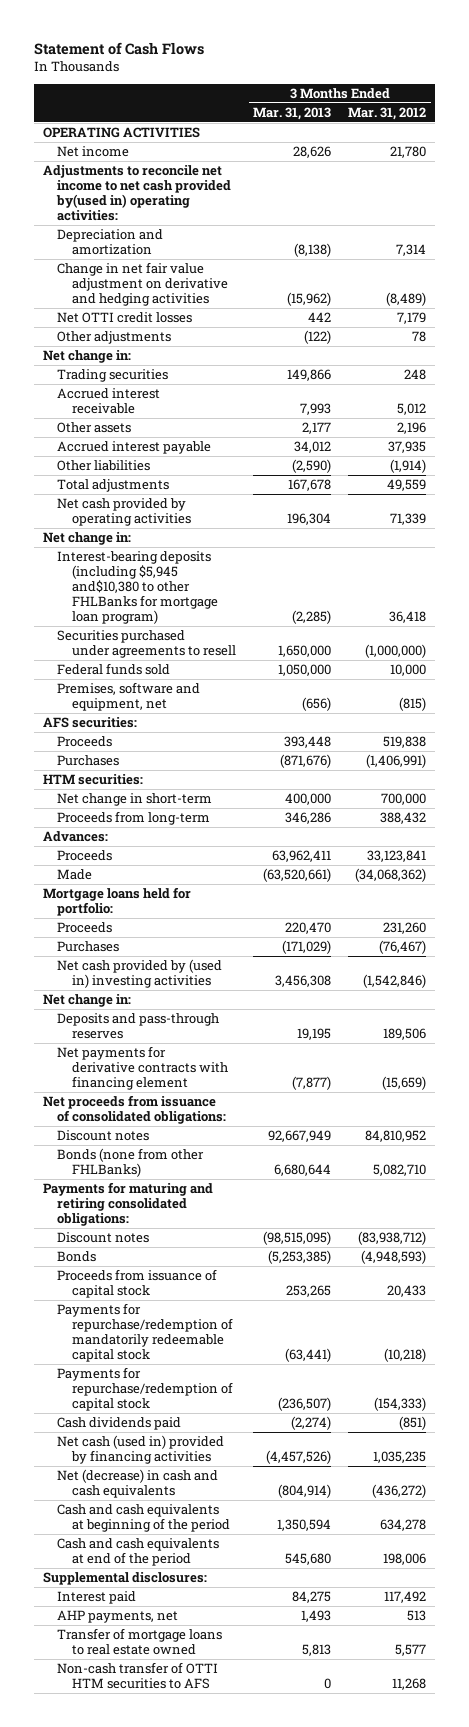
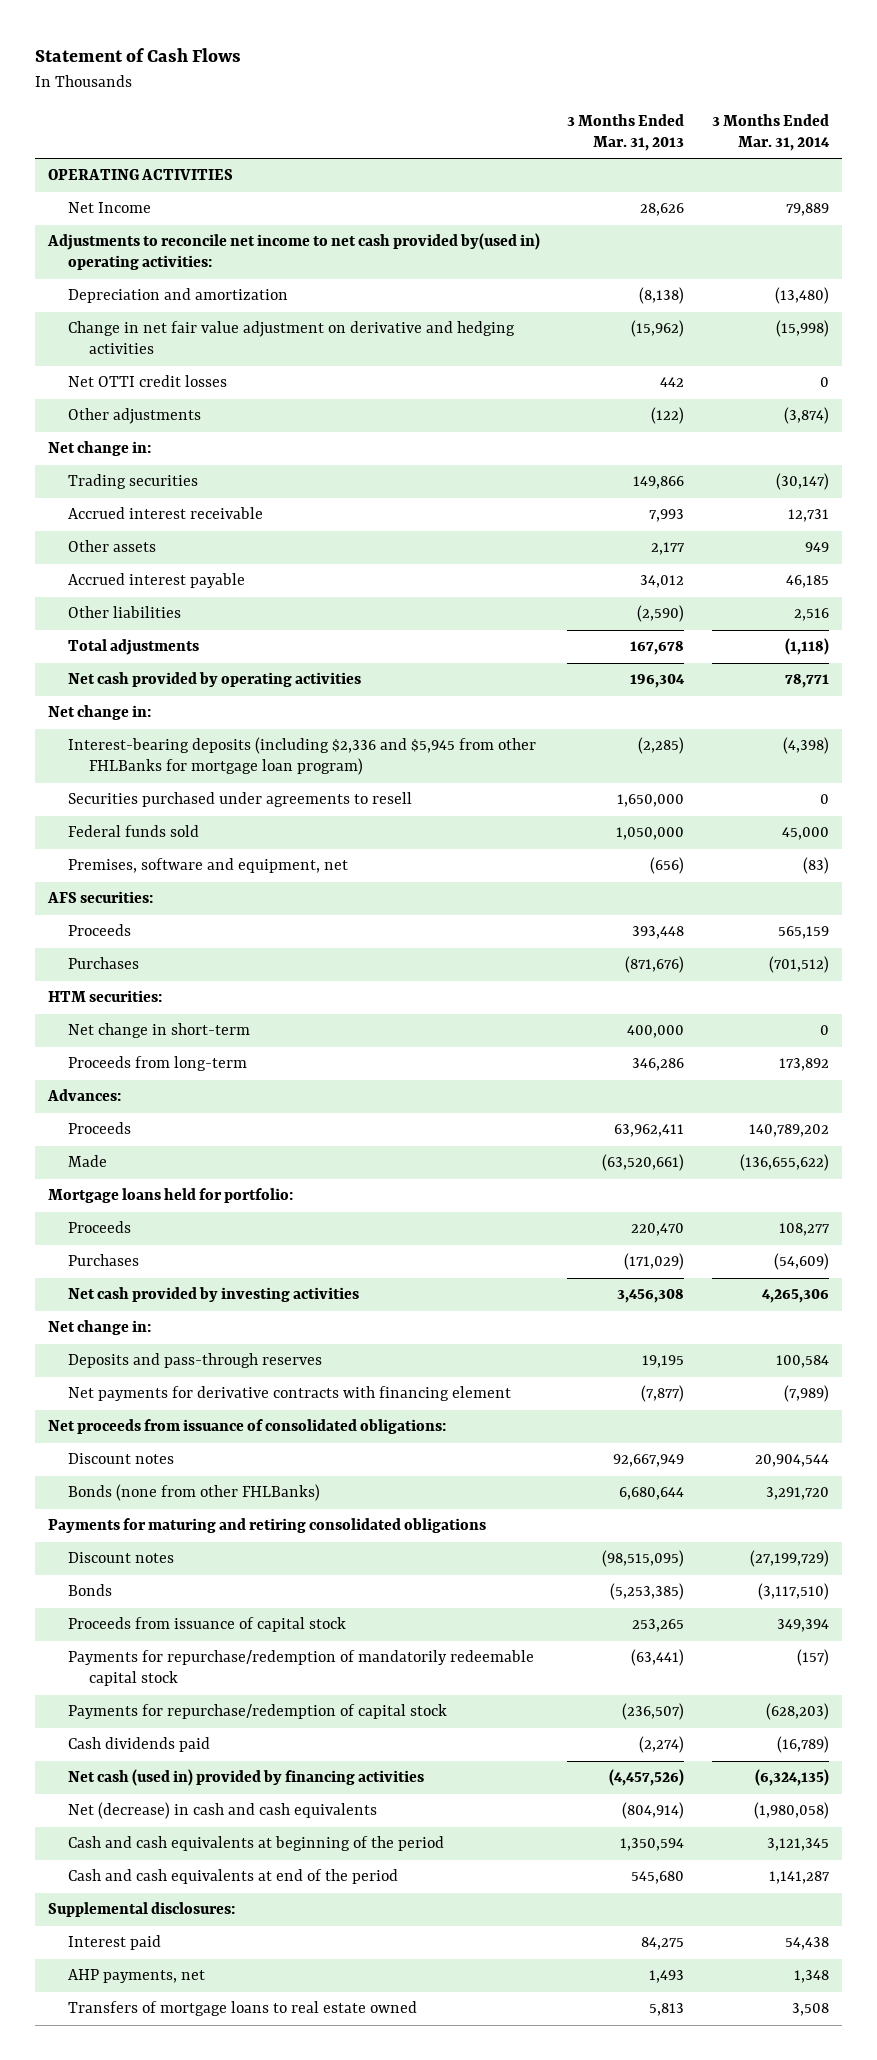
- | 3 Months Ended Mar. 31, 2013 | 3 Months Ended Mar. 31, 2012
+ | 3 Months Ended Mar. 31, 2013 | 3 Months Ended Mar. 31, 2014
- Net income | 28,626 | 21,780
+ Net Income | 28,626 | 79,889
- Interest-bearing deposits (including $5,945 and$10,380 to other FHLBanks for mortgage loan program) | (2,285) | 36,418
+ Interest-bearing deposits (including $2,336 and $5,945 from other FHLBanks for mortgage loan program) | (2,285) | (4,398)
- Net cash provided by (used in) investing activities | 3,456,308 | (1,542,846)
+ Net cash provided by investing activities | 3,456,308 | 4,265,306
- Payments for maturing and retiring consolidated obligations:
+ Payments for maturing and retiring consolidated obligations
- Transfer of mortgage loans to real estate owned | 5,813 | 5,577
- Non-cash transfer of OTTI HTM securities to AFS | 0 | 11,268
+ Transfers of mortgage loans to real estate owned | 5,813 | 3,508

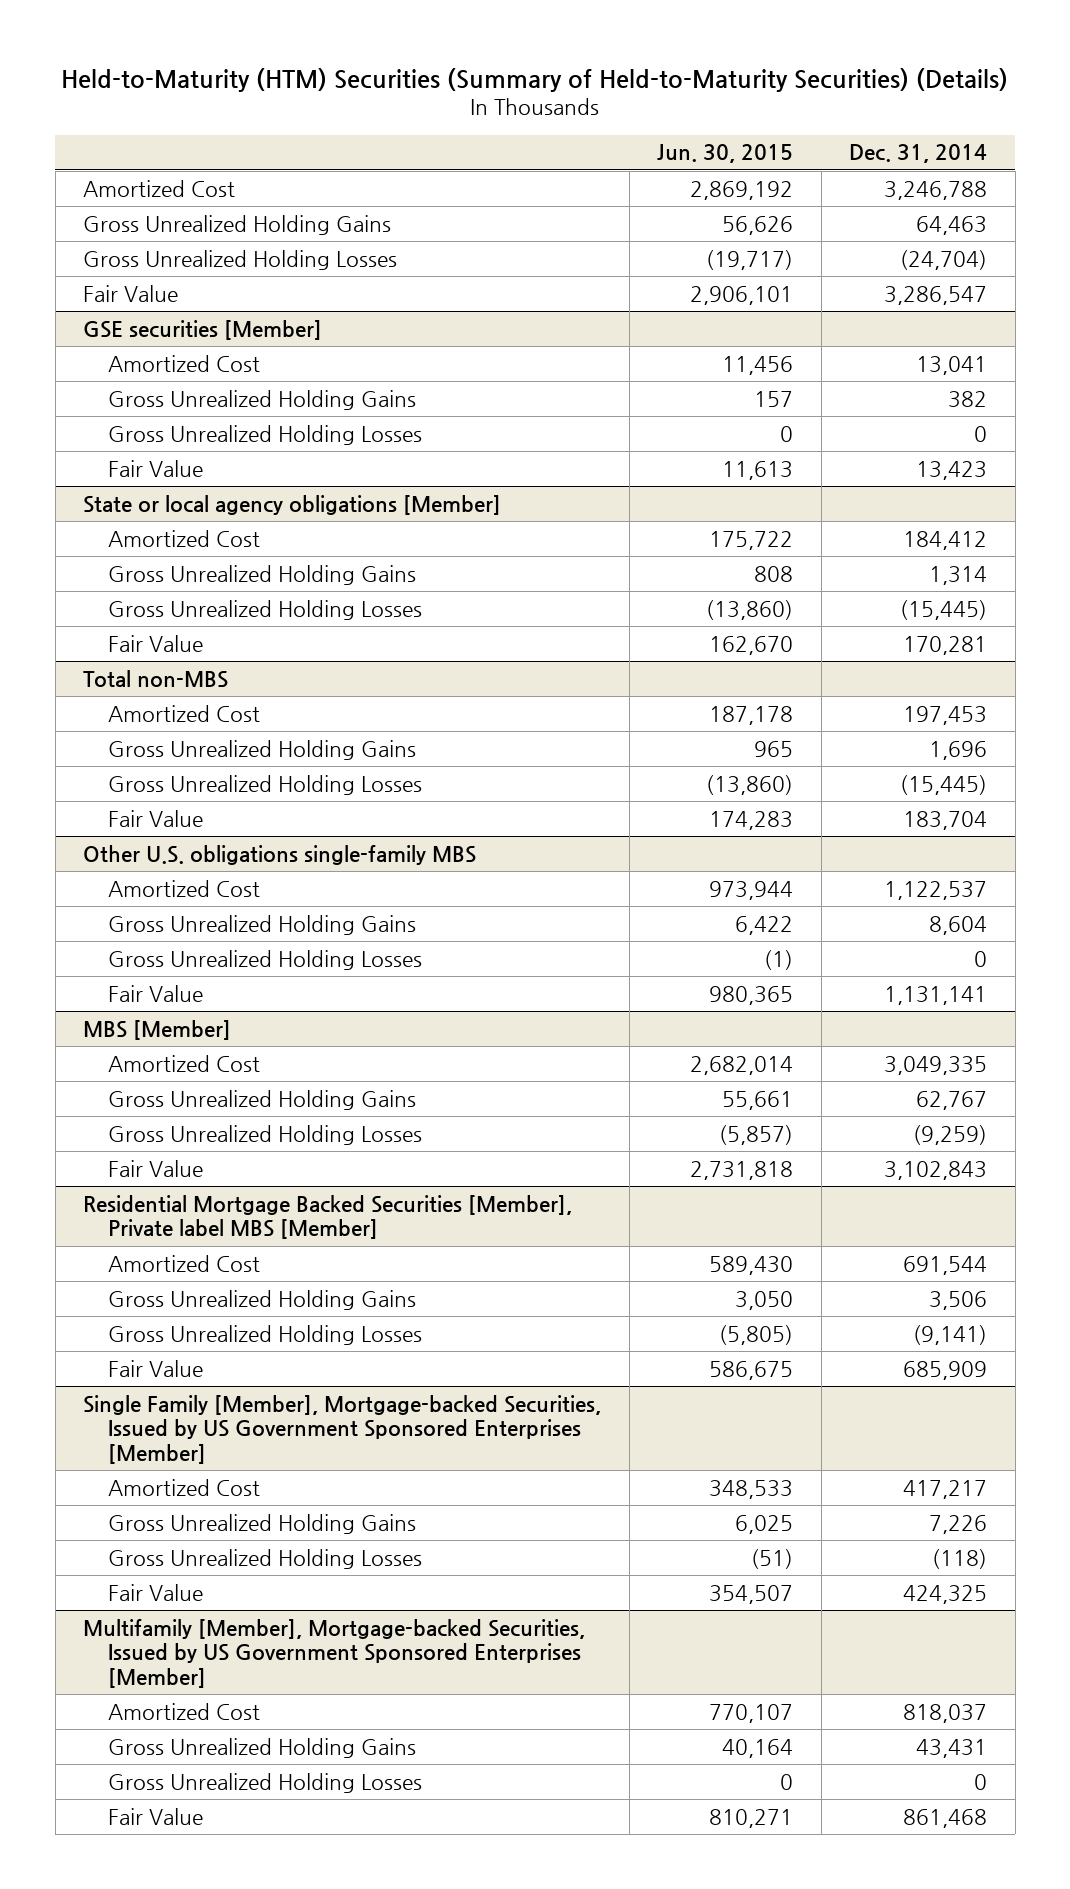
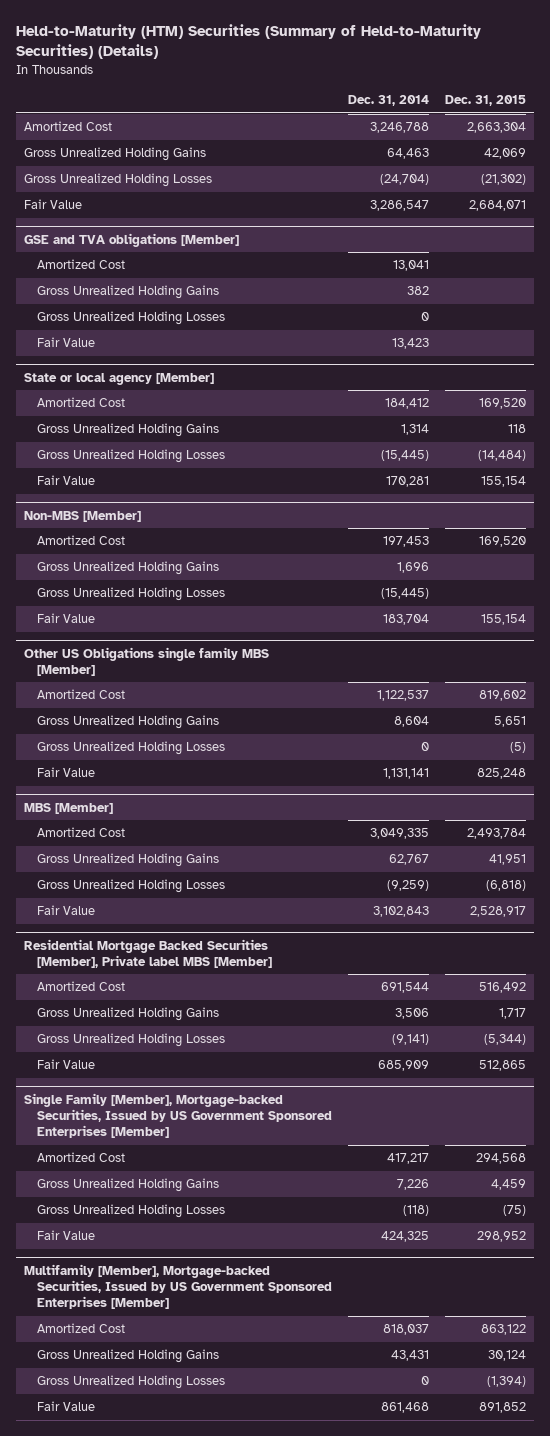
- | Jun. 30, 2015 | Dec. 31, 2014
+ | Dec. 31, 2014 | Dec. 31, 2015
- GSE securities [Member]
+ GSE and TVA obligations [Member]
- State or local agency obligations [Member]
+ State or local agency [Member]
- Total non-MBS
+ Non-MBS [Member]
- Other U.S. obligations single-family MBS
+ Other US Obligations single family MBS [Member]

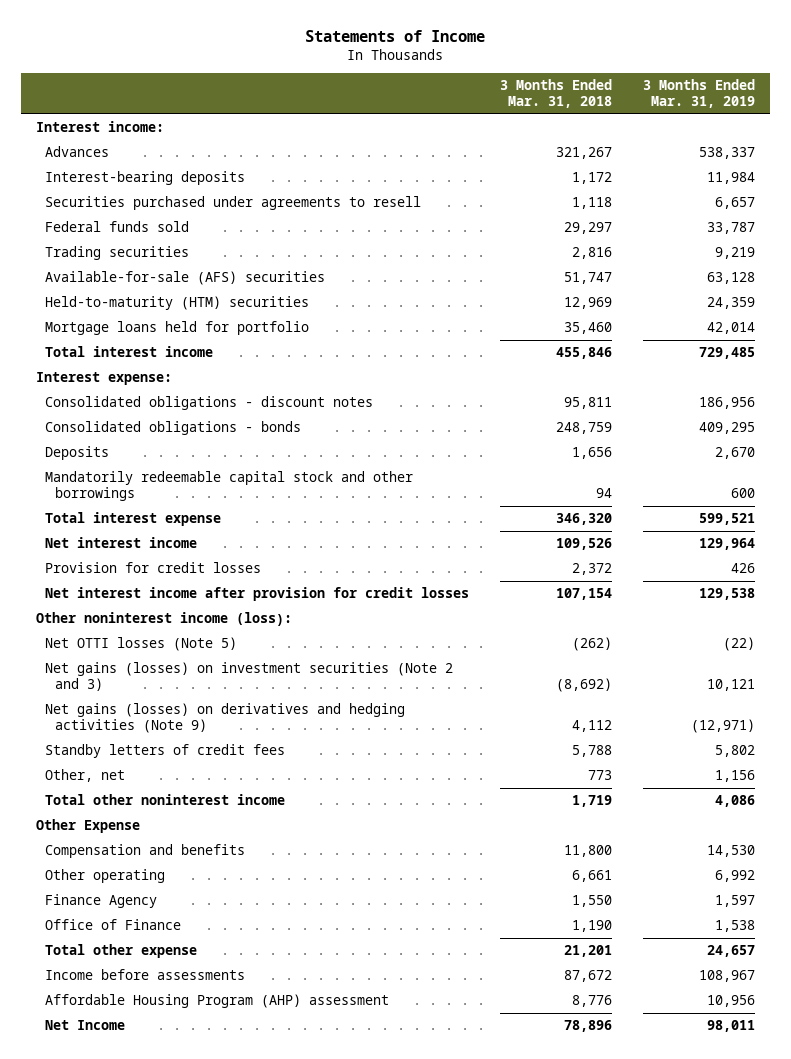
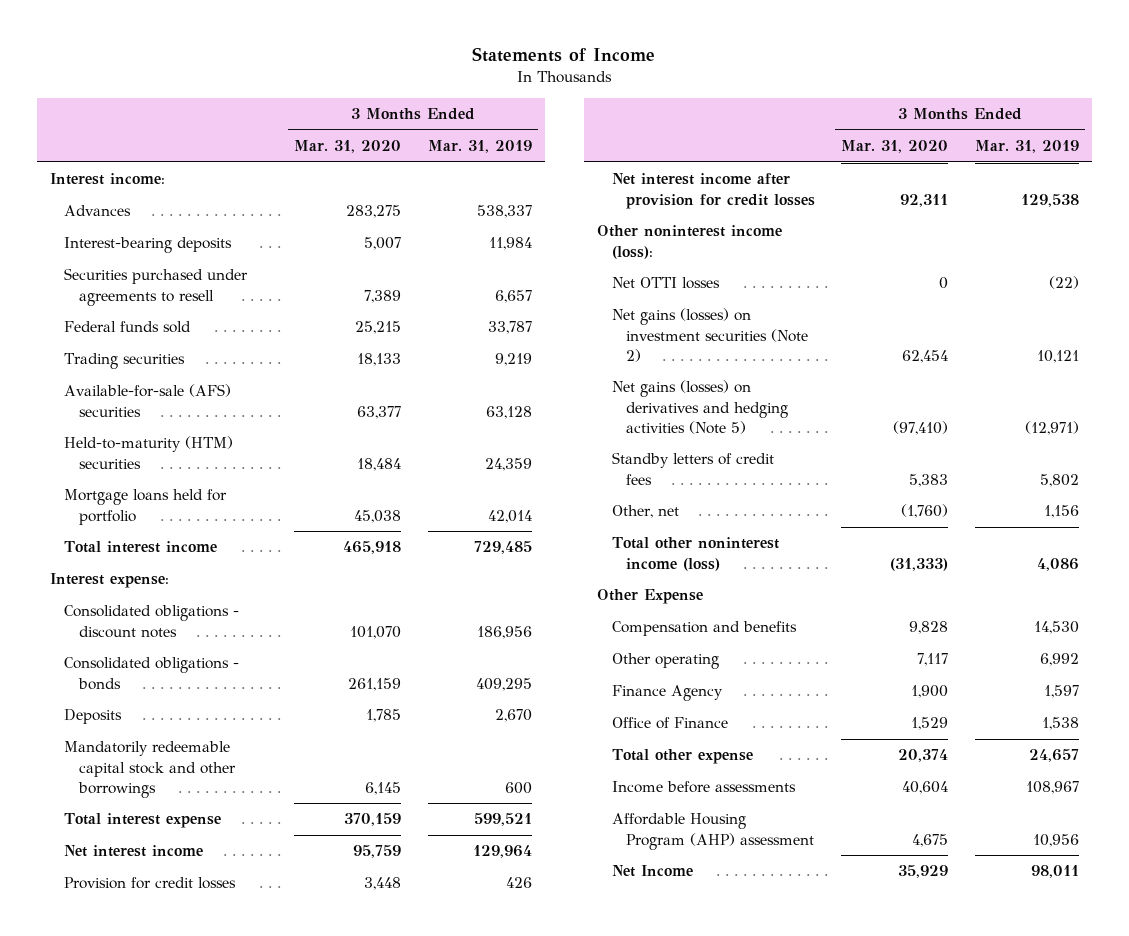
- | 3 Months Ended Mar. 31, 2018 | 3 Months Ended Mar. 31, 2019
+ | 3 Months Ended Mar. 31, 2020 | 3 Months Ended Mar. 31, 2019
- Net OTTI losses (Note 5) | (262) | (22)
- Net gains (losses) on investment securities (Note 2 and 3) | (8,692) | 10,121
- Net gains (losses) on derivatives and hedging activities (Note 9) | 4,112 | (12,971)
+ Net OTTI losses | 0 | (22)
+ Net gains (losses) on investment securities (Note 2) | 62,454 | 10,121
+ Net gains (losses) on derivatives and hedging activities (Note 5) | (97,410) | (12,971)
- Total other noninterest income | 1,719 | 4,086
+ Total other noninterest income (loss) | (31,333) | 4,086

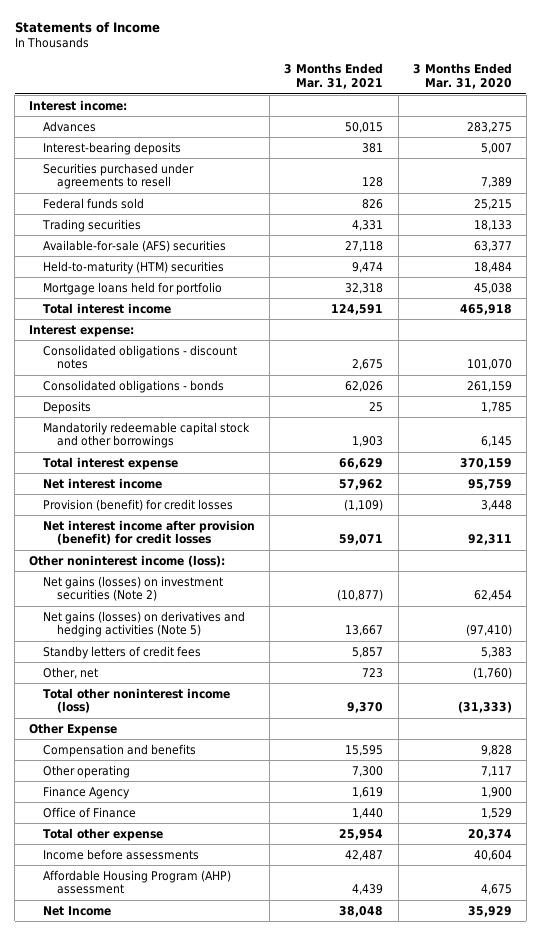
- | 3 Months Ended Mar. 31, 2020 | 3 Months Ended Mar. 31, 2019
+ | 3 Months Ended Mar. 31, 2021 | 3 Months Ended Mar. 31, 2020
- Provision for credit losses | 3,448 | 426
- Net interest income after provision for credit losses | 92,311 | 129,538
+ Provision (benefit) for credit losses | (1,109) | 3,448
+ Net interest income after provision (benefit) for credit losses | 59,071 | 92,311
- Net OTTI losses | 0 | (22)

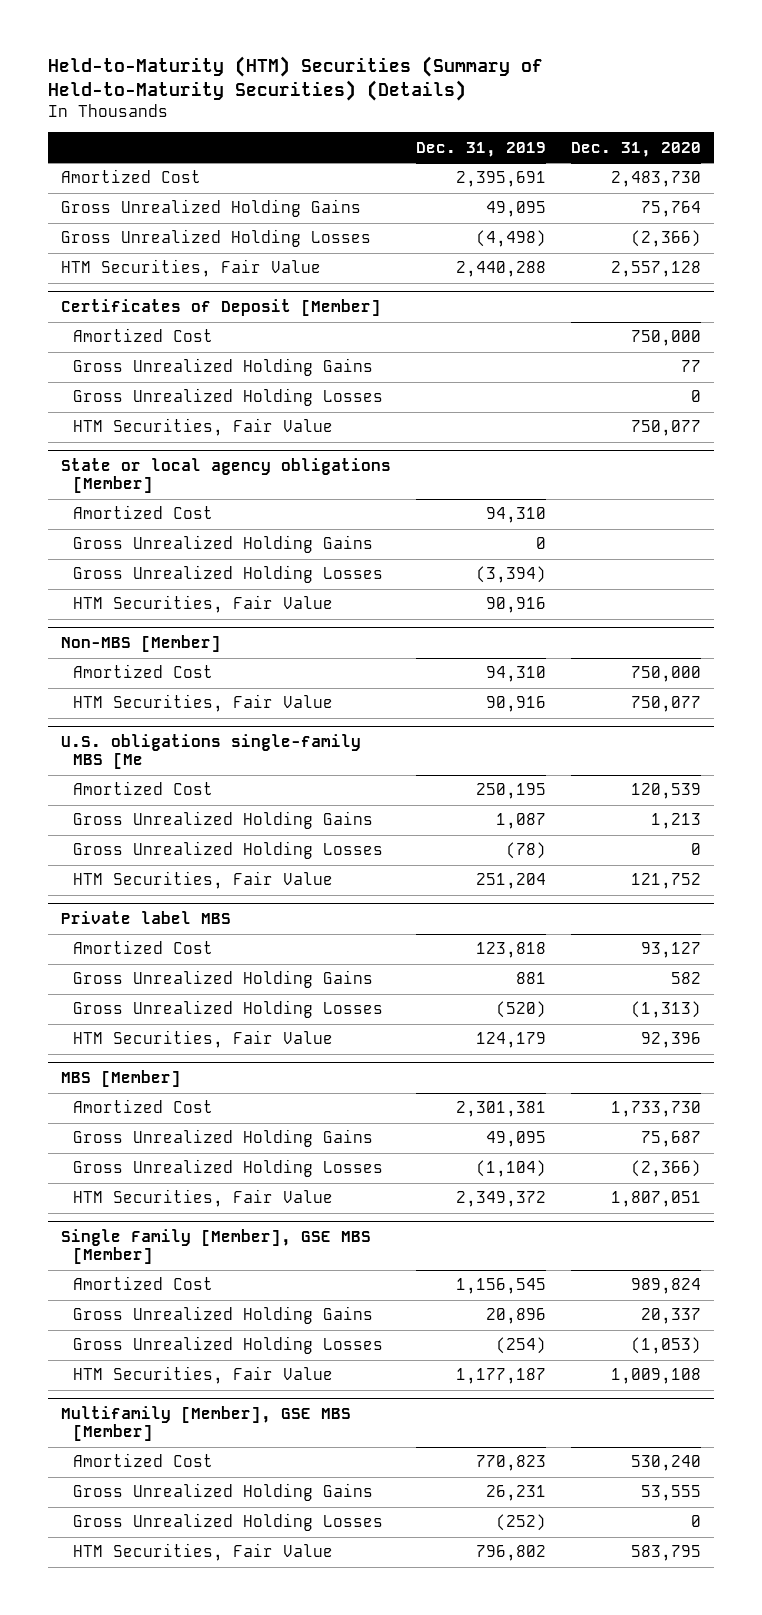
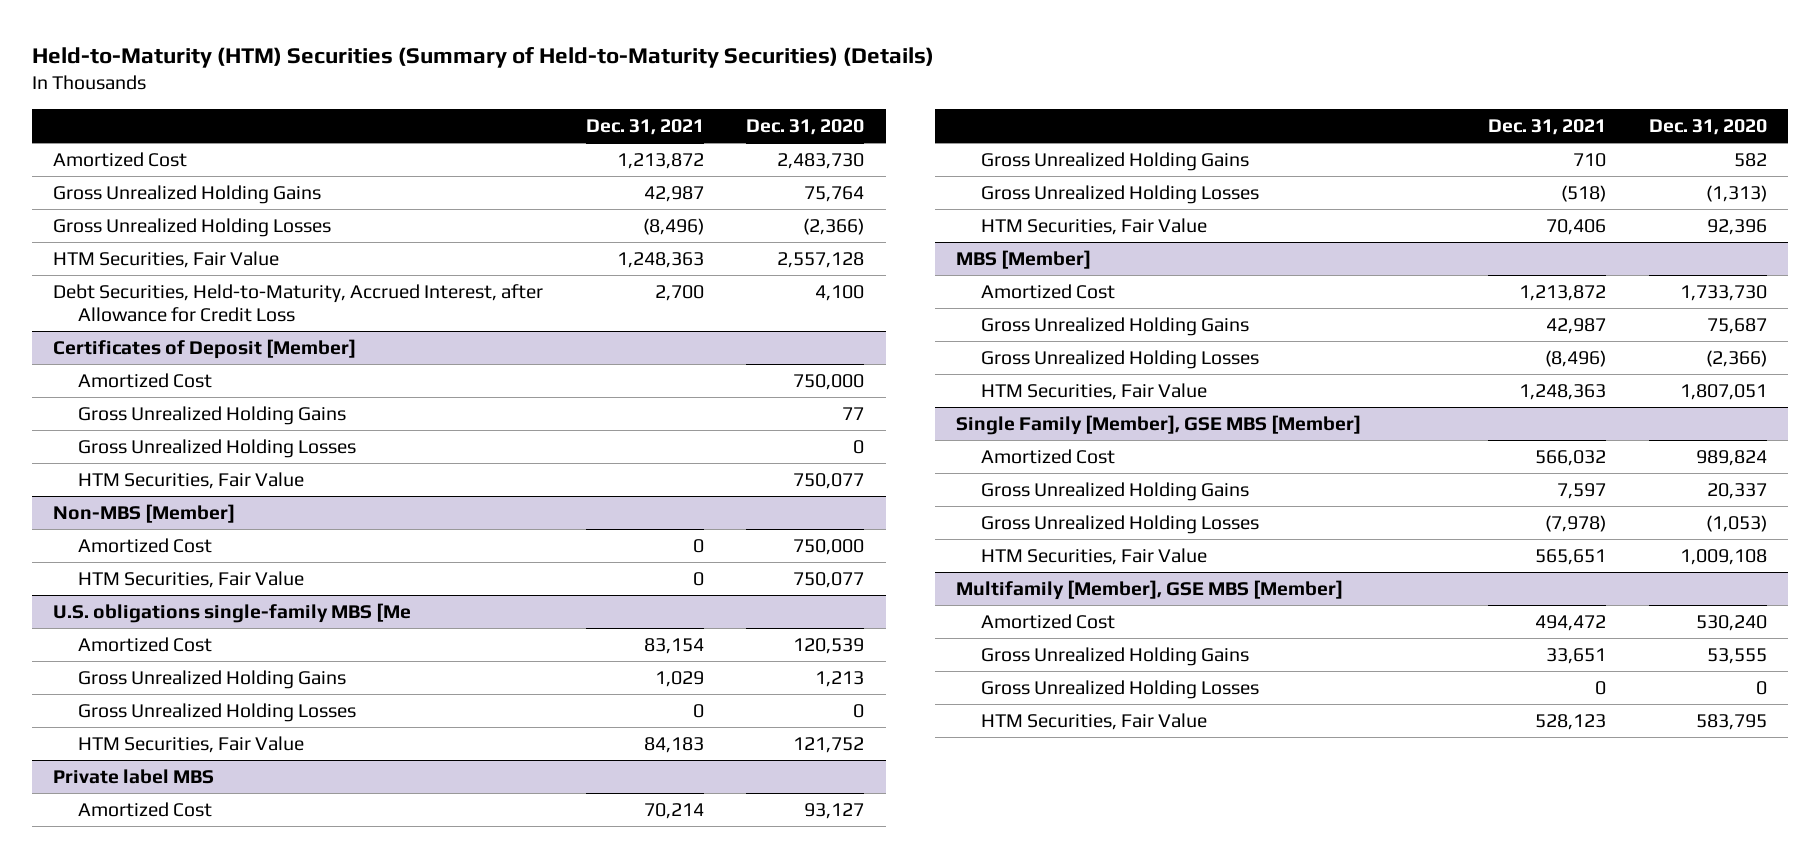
- | Dec. 31, 2019 | Dec. 31, 2020
+ | Dec. 31, 2021 | Dec. 31, 2020
+ Debt Securities, Held-to-Maturity, Accrued Interest, after Allowance for Credit Loss | 2,700 | 4,100
- State or local agency obligations [Member]
- Amortized Cost | 94,310 |
- Gross Unrealized Holding Gains | 0 |
- Gross Unrealized Holding Losses | (3,394) |
- HTM Securities, Fair Value | 90,916 |

